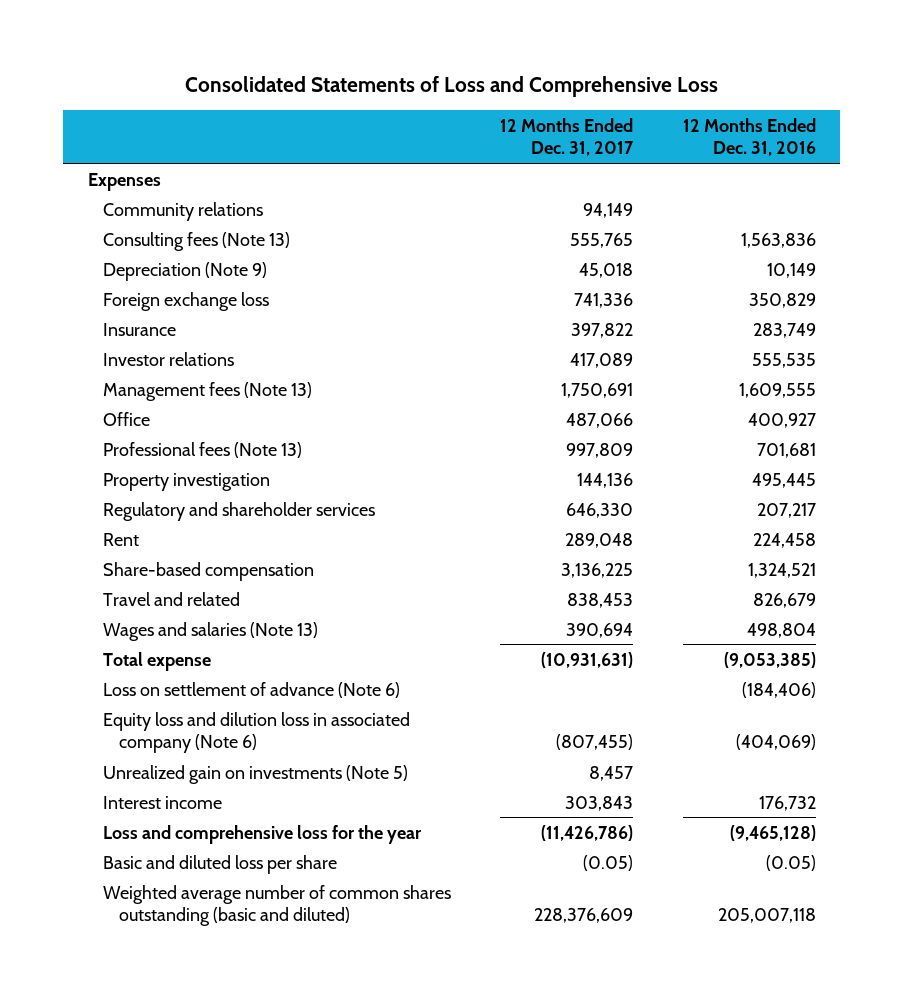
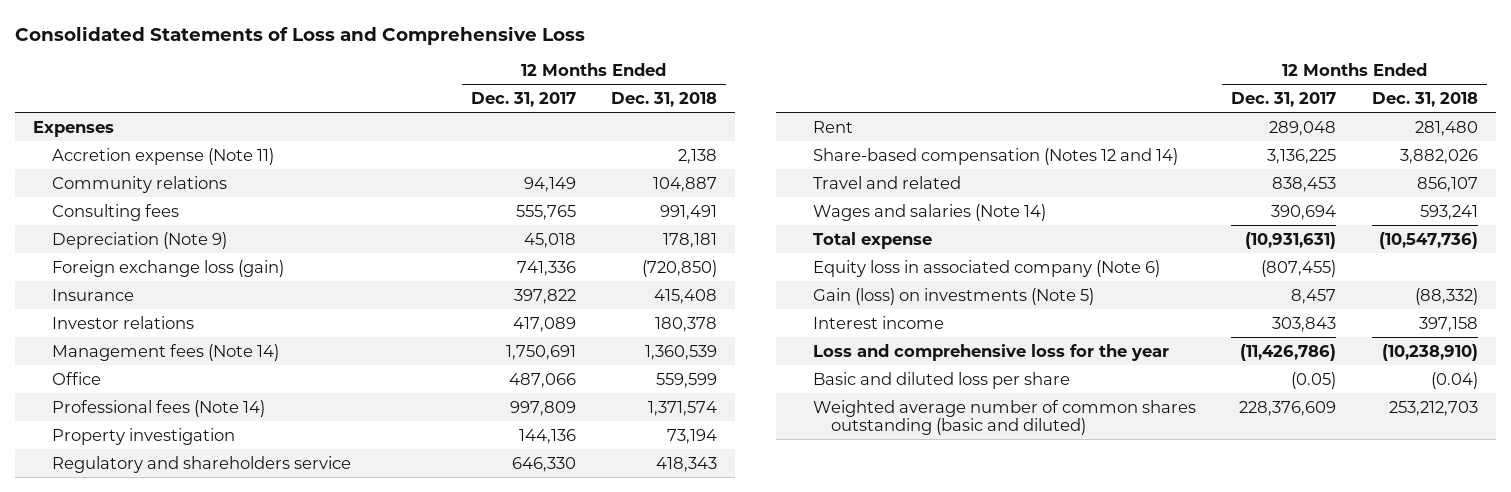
- | 12 Months Ended Dec. 31, 2017 | 12 Months Ended Dec. 31, 2016
+ | 12 Months Ended Dec. 31, 2017 | 12 Months Ended Dec. 31, 2018
+ Accretion expense (Note 11) | | 2,138
- Consulting fees (Note 13) | 555,765 | 1,563,836
+ Consulting fees | 555,765 | 991,491
- Foreign exchange loss | 741,336 | 350,829
+ Foreign exchange loss (gain) | 741,336 | (720,850)
- Management fees (Note 13) | 1,750,691 | 1,609,555
+ Management fees (Note 14) | 1,750,691 | 1,360,539
- Professional fees (Note 13) | 997,809 | 701,681
+ Professional fees (Note 14) | 997,809 | 1,371,574
- Regulatory and shareholder services | 646,330 | 207,217
+ Regulatory and shareholders service | 646,330 | 418,343
- Share-based compensation | 3,136,225 | 1,324,521
+ Share-based compensation (Notes 12 and 14) | 3,136,225 | 3,882,026
- Wages and salaries (Note 13) | 390,694 | 498,804
+ Wages and salaries (Note 14) | 390,694 | 593,241
- Loss on settlement of advance (Note 6) | | (184,406)
- Equity loss and dilution loss in associated company (Note 6) | (807,455) | (404,069)
- Unrealized gain on investments (Note 5) | 8,457 |
+ Equity loss in associated company (Note 6) | (807,455) |
+ Gain (loss) on investments (Note 5) | 8,457 | (88,332)

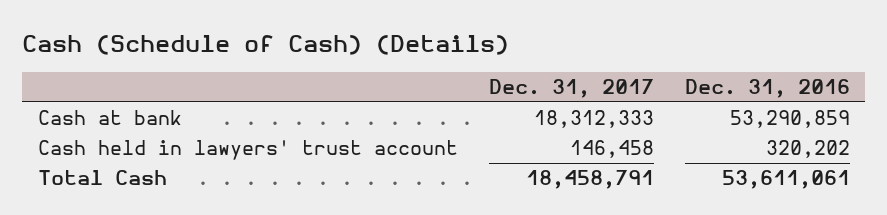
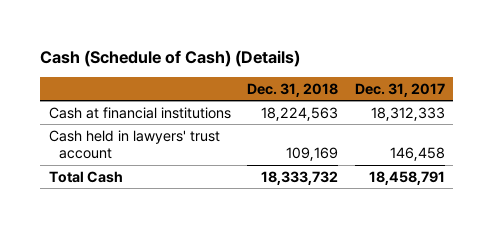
- | Dec. 31, 2017 | Dec. 31, 2016
+ | Dec. 31, 2018 | Dec. 31, 2017
- Cash at bank | 18,312,333 | 53,290,859
+ Cash at financial institutions | 18,224,563 | 18,312,333

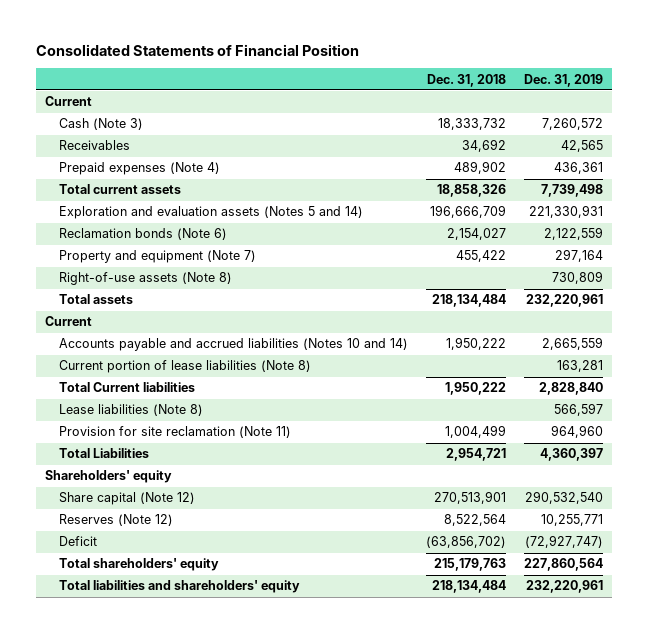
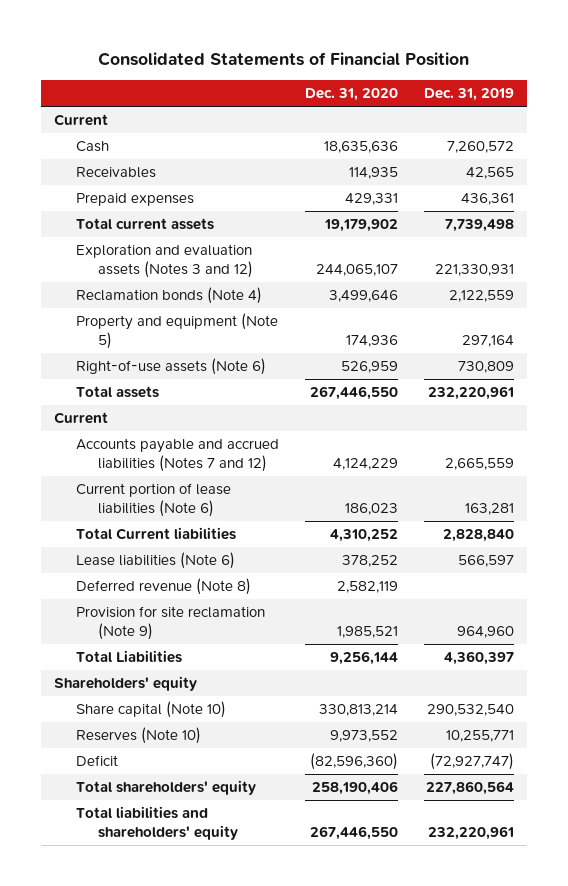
- | Dec. 31, 2018 | Dec. 31, 2019
+ | Dec. 31, 2020 | Dec. 31, 2019
- Cash (Note 3) | 18,333,732 | 7,260,572
+ Cash | 18,635,636 | 7,260,572
- Prepaid expenses (Note 4) | 489,902 | 436,361
+ Prepaid expenses | 429,331 | 436,361
- Exploration and evaluation assets (Notes 5 and 14) | 196,666,709 | 221,330,931
- Reclamation bonds (Note 6) | 2,154,027 | 2,122,559
- Property and equipment (Note 7) | 455,422 | 297,164
- Right-of-use assets (Note 8) | | 730,809
+ Exploration and evaluation assets (Notes 3 and 12) | 244,065,107 | 221,330,931
+ Reclamation bonds (Note 4) | 3,499,646 | 2,122,559
+ Property and equipment (Note 5) | 174,936 | 297,164
+ Right-of-use assets (Note 6) | 526,959 | 730,809
- Accounts payable and accrued liabilities (Notes 10 and 14) | 1,950,222 | 2,665,559
- Current portion of lease liabilities (Note 8) | | 163,281
+ Accounts payable and accrued liabilities (Notes 7 and 12) | 4,124,229 | 2,665,559
+ Current portion of lease liabilities (Note 6) | 186,023 | 163,281
- Lease liabilities (Note 8) | | 566,597
- Provision for site reclamation (Note 11) | 1,004,499 | 964,960
+ Lease liabilities (Note 6) | 378,252 | 566,597
+ Deferred revenue (Note 8) | 2,582,119 |
+ Provision for site reclamation (Note 9) | 1,985,521 | 964,960
- Share capital (Note 12) | 270,513,901 | 290,532,540
- Reserves (Note 12) | 8,522,564 | 10,255,771
+ Share capital (Note 10) | 330,813,214 | 290,532,540
+ Reserves (Note 10) | 9,973,552 | 10,255,771

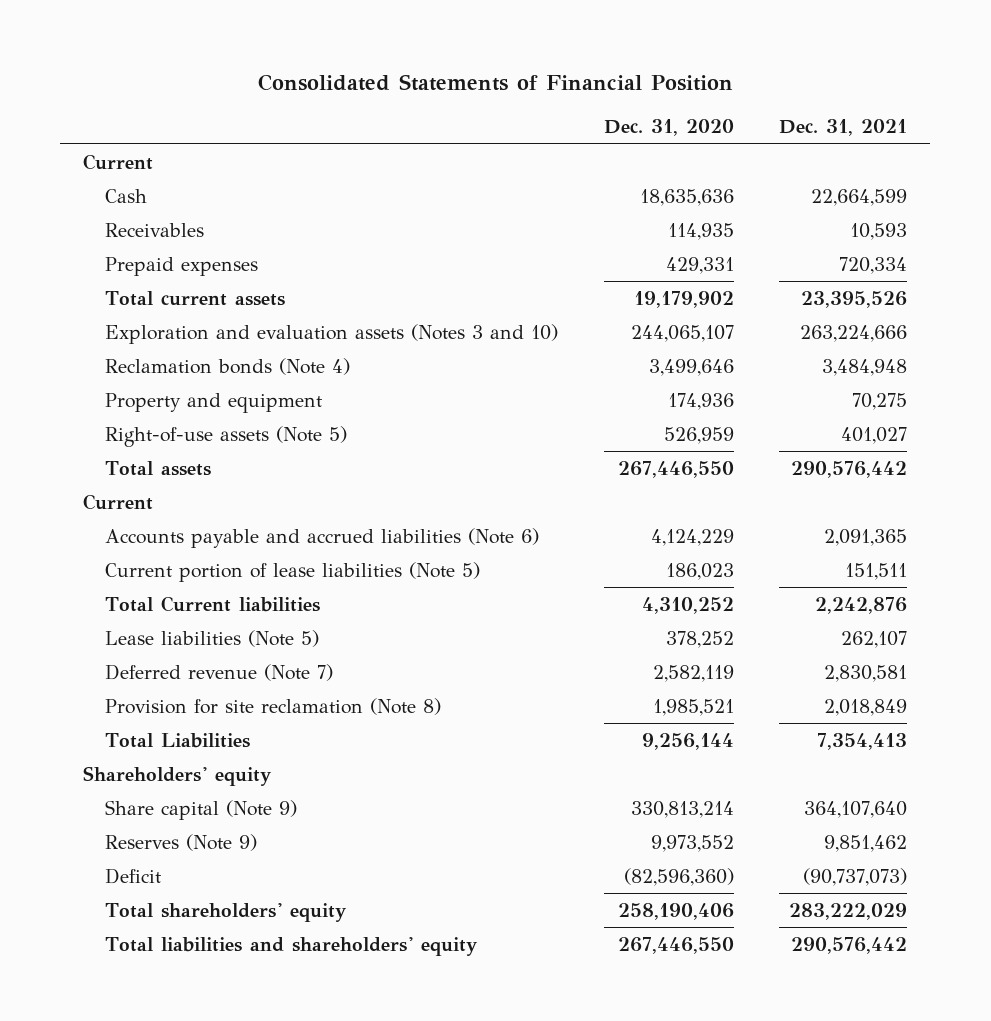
- | Dec. 31, 2020 | Dec. 31, 2019
+ | Dec. 31, 2020 | Dec. 31, 2021
- Exploration and evaluation assets (Notes 3 and 12) | 244,065,107 | 221,330,931
+ Exploration and evaluation assets (Notes 3 and 10) | 244,065,107 | 263,224,666
- Property and equipment (Note 5) | 174,936 | 297,164
- Right-of-use assets (Note 6) | 526,959 | 730,809
+ Property and equipment | 174,936 | 70,275
+ Right-of-use assets (Note 5) | 526,959 | 401,027
- Accounts payable and accrued liabilities (Notes 7 and 12) | 4,124,229 | 2,665,559
- Current portion of lease liabilities (Note 6) | 186,023 | 163,281
+ Accounts payable and accrued liabilities (Note 6) | 4,124,229 | 2,091,365
+ Current portion of lease liabilities (Note 5) | 186,023 | 151,511
- Lease liabilities (Note 6) | 378,252 | 566,597
- Deferred revenue (Note 8) | 2,582,119 |
- Provision for site reclamation (Note 9) | 1,985,521 | 964,960
+ Lease liabilities (Note 5) | 378,252 | 262,107
+ Deferred revenue (Note 7) | 2,582,119 | 2,830,581
+ Provision for site reclamation (Note 8) | 1,985,521 | 2,018,849
- Share capital (Note 10) | 330,813,214 | 290,532,540
- Reserves (Note 10) | 9,973,552 | 10,255,771
+ Share capital (Note 9) | 330,813,214 | 364,107,640
+ Reserves (Note 9) | 9,973,552 | 9,851,462

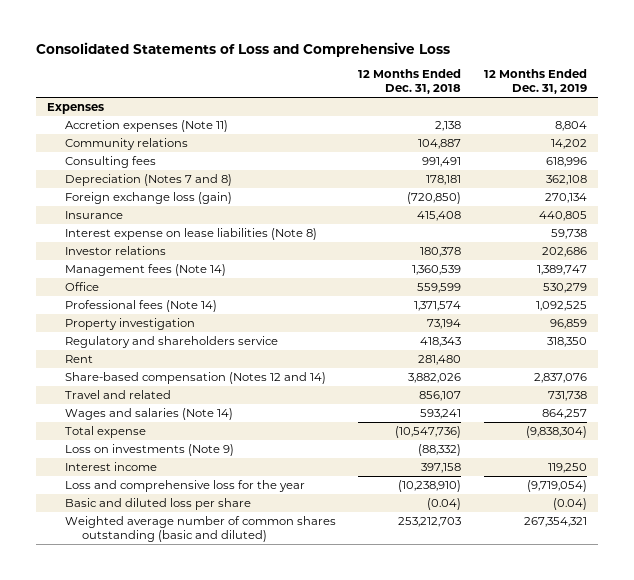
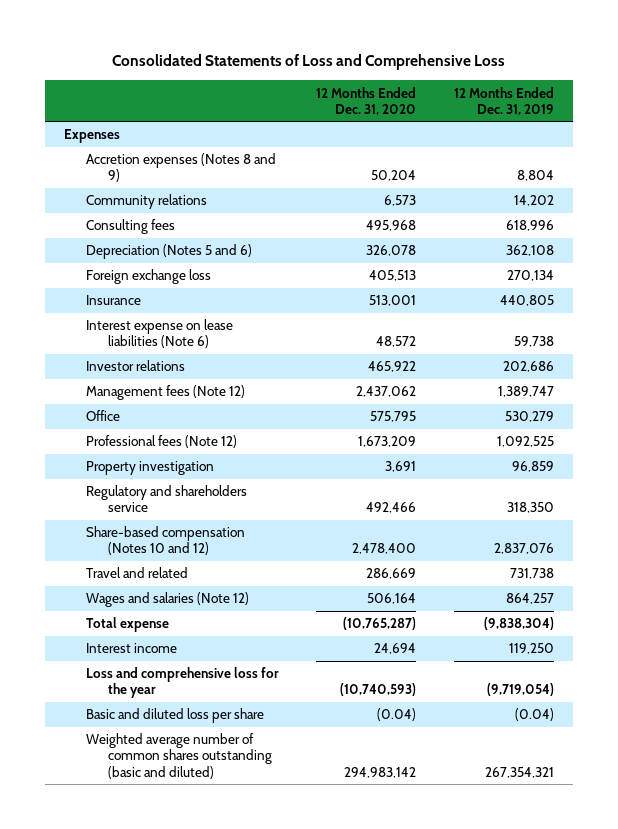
- | 12 Months Ended Dec. 31, 2018 | 12 Months Ended Dec. 31, 2019
+ | 12 Months Ended Dec. 31, 2020 | 12 Months Ended Dec. 31, 2019
- Accretion expenses (Note 11) | 2,138 | 8,804
+ Accretion expenses (Notes 8 and 9) | 50,204 | 8,804
- Depreciation (Notes 7 and 8) | 178,181 | 362,108
- Foreign exchange loss (gain) | (720,850) | 270,134
+ Depreciation (Notes 5 and 6) | 326,078 | 362,108
+ Foreign exchange loss | 405,513 | 270,134
- Interest expense on lease liabilities (Note 8) | | 59,738
+ Interest expense on lease liabilities (Note 6) | 48,572 | 59,738
- Management fees (Note 14) | 1,360,539 | 1,389,747
+ Management fees (Note 12) | 2,437,062 | 1,389,747
- Professional fees (Note 14) | 1,371,574 | 1,092,525
+ Professional fees (Note 12) | 1,673,209 | 1,092,525
- Rent | 281,480 |
- Share-based compensation (Notes 12 and 14) | 3,882,026 | 2,837,076
+ Share-based compensation (Notes 10 and 12) | 2,478,400 | 2,837,076
- Wages and salaries (Note 14) | 593,241 | 864,257
+ Wages and salaries (Note 12) | 506,164 | 864,257
- Loss on investments (Note 9) | (88,332) |

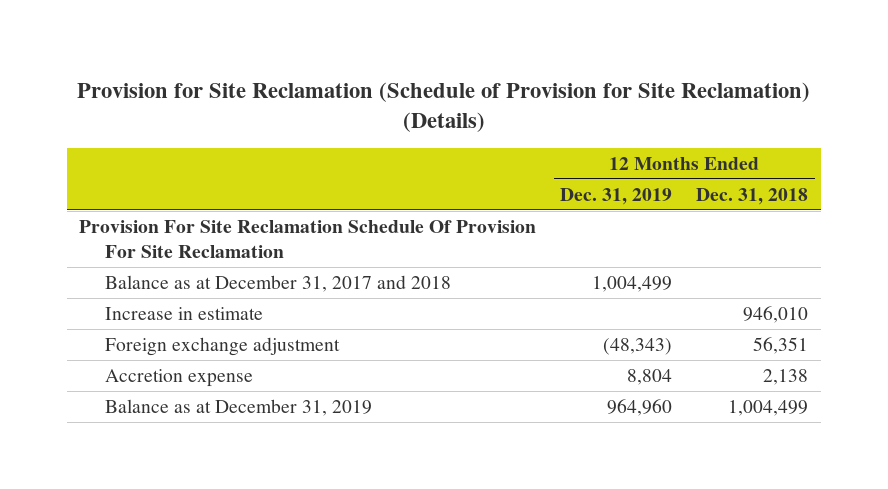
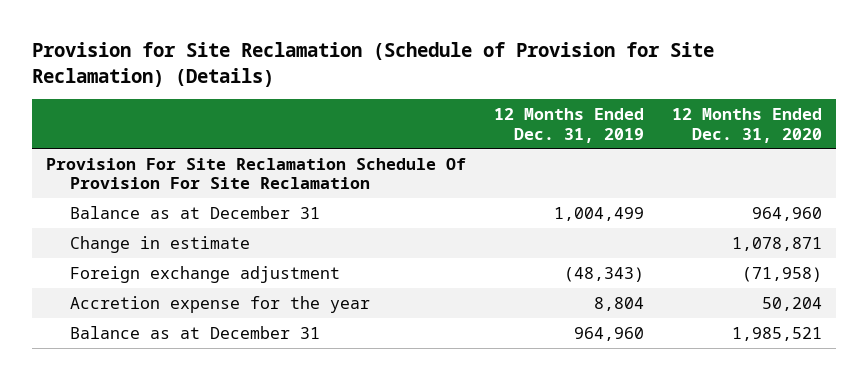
- | 12 Months Ended Dec. 31, 2019 | 12 Months Ended Dec. 31, 2018
+ | 12 Months Ended Dec. 31, 2019 | 12 Months Ended Dec. 31, 2020
- Balance as at December 31, 2017 and 2018 | 1,004,499 |
- Increase in estimate | | 946,010
+ Balance as at December 31 | 1,004,499 | 964,960
+ Change in estimate | | 1,078,871
- Accretion expense | 8,804 | 2,138
- Balance as at December 31, 2019 | 964,960 | 1,004,499
+ Accretion expense for the year | 8,804 | 50,204
+ Balance as at December 31 | 964,960 | 1,985,521

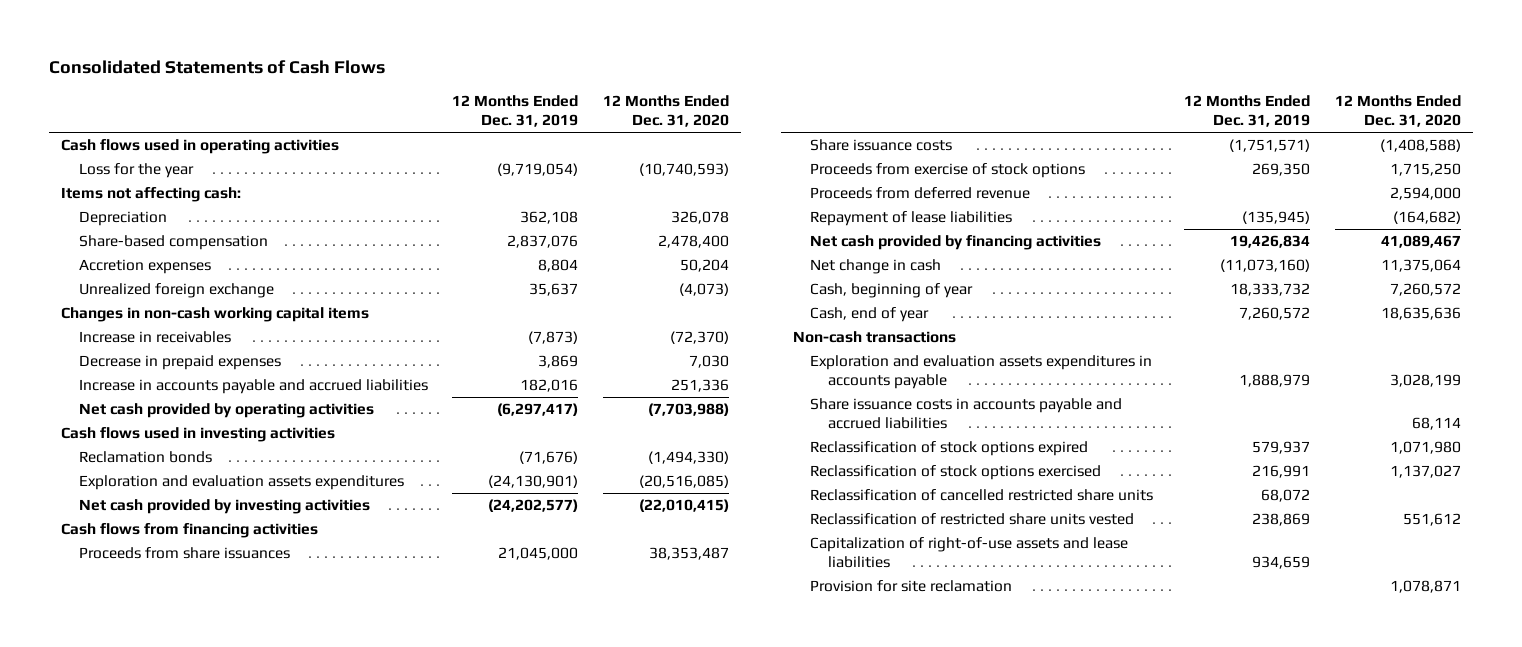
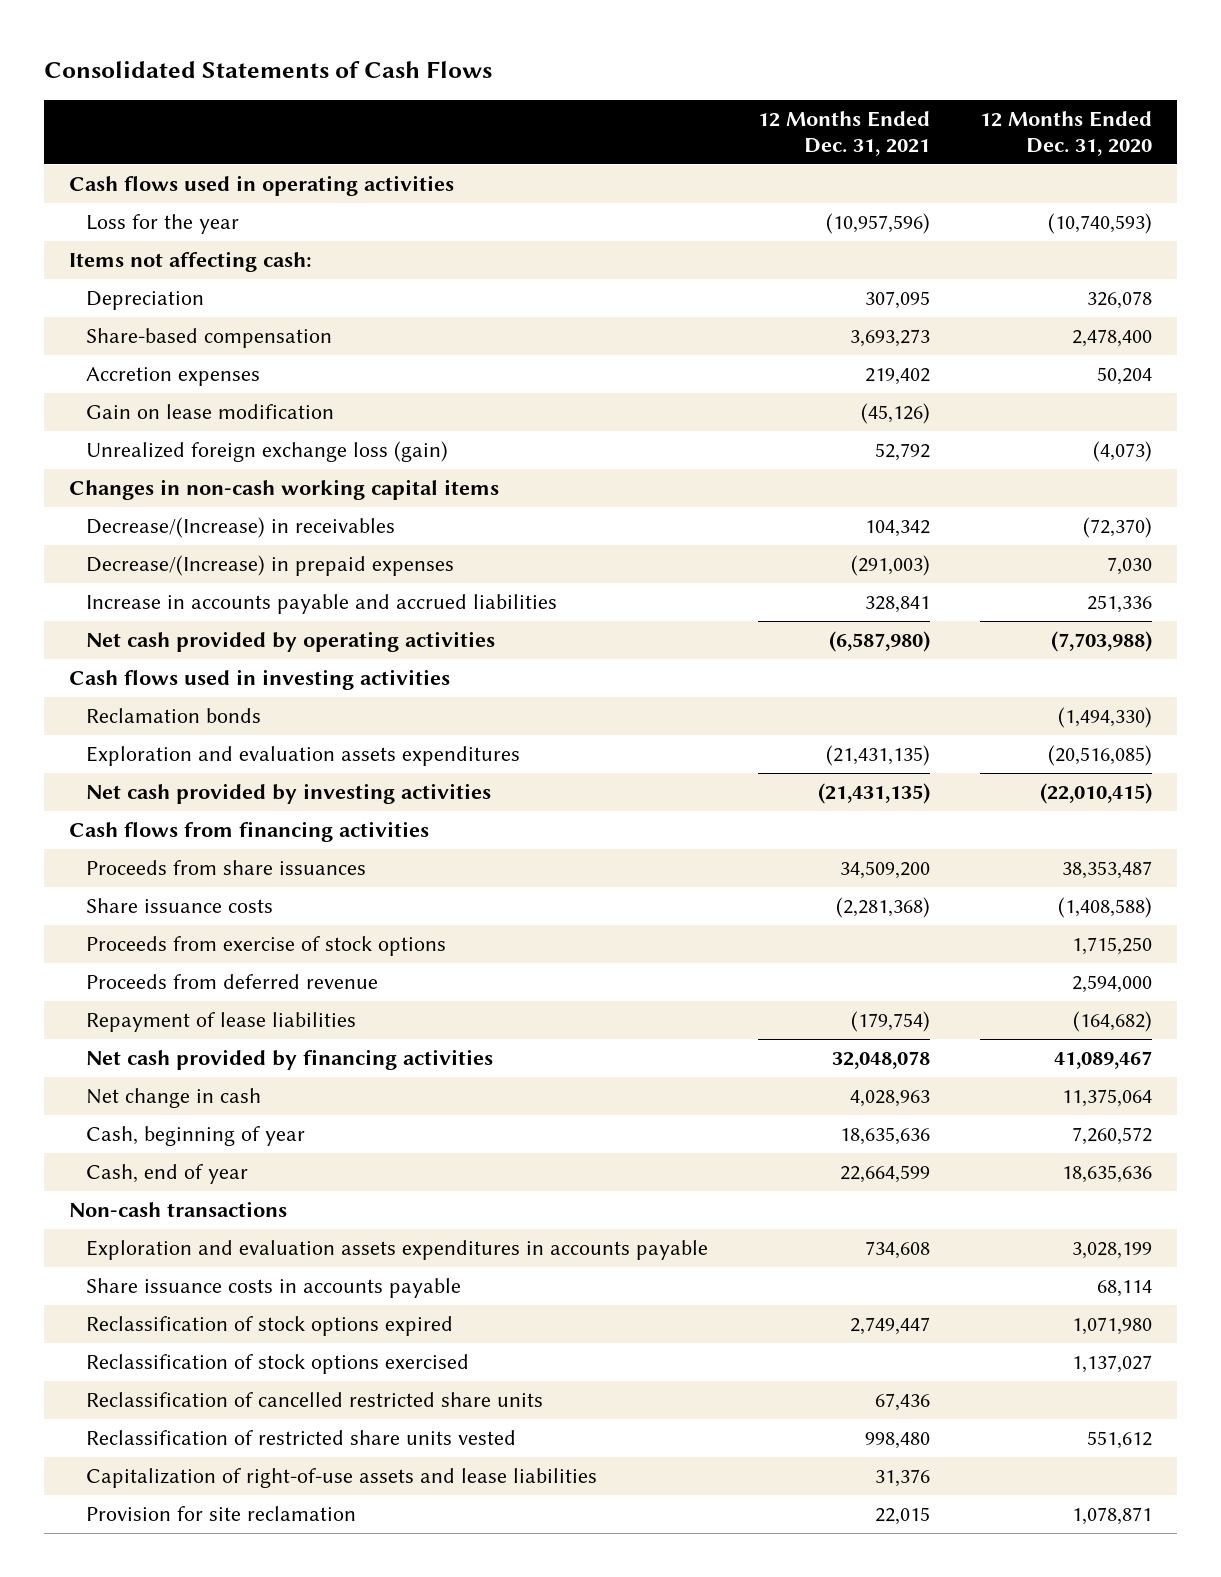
- | 12 Months Ended Dec. 31, 2019 | 12 Months Ended Dec. 31, 2020
+ | 12 Months Ended Dec. 31, 2021 | 12 Months Ended Dec. 31, 2020
- Unrealized foreign exchange | 35,637 | (4,073)
+ Gain on lease modification | (45,126) |
+ Unrealized foreign exchange loss (gain) | 52,792 | (4,073)
- Increase in receivables | (7,873) | (72,370)
- Decrease in prepaid expenses | 3,869 | 7,030
+ Decrease/(Increase) in receivables | 104,342 | (72,370)
+ Decrease/(Increase) in prepaid expenses | (291,003) | 7,030
- Share issuance costs in accounts payable and accrued liabilities | | 68,114
+ Share issuance costs in accounts payable | | 68,114

